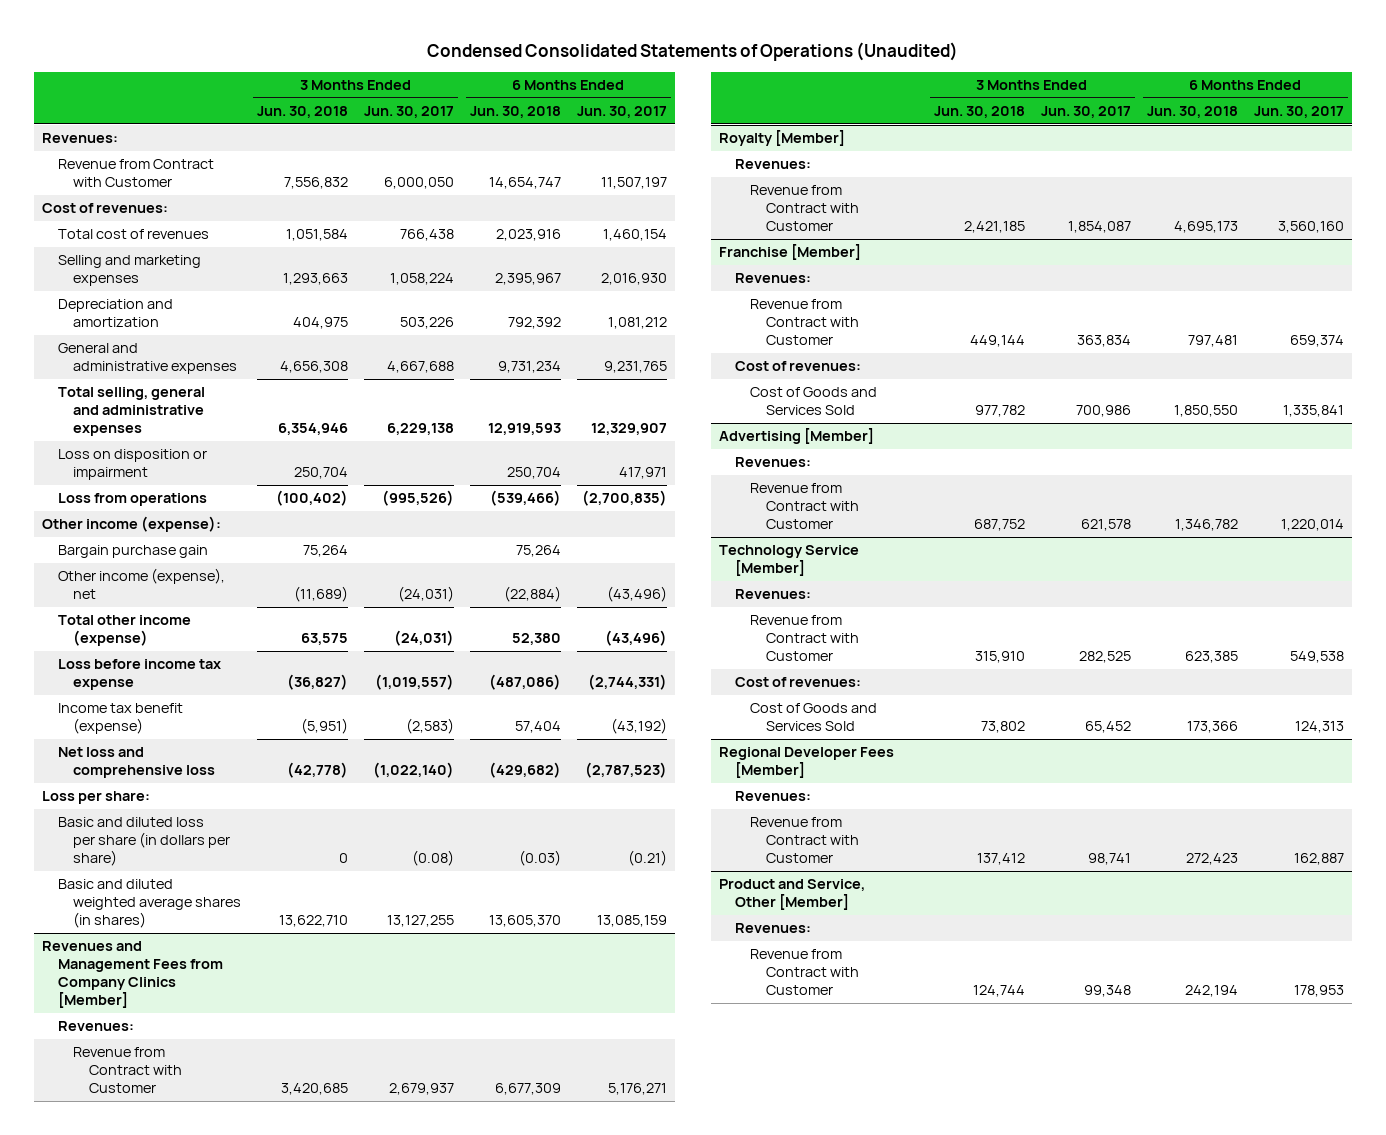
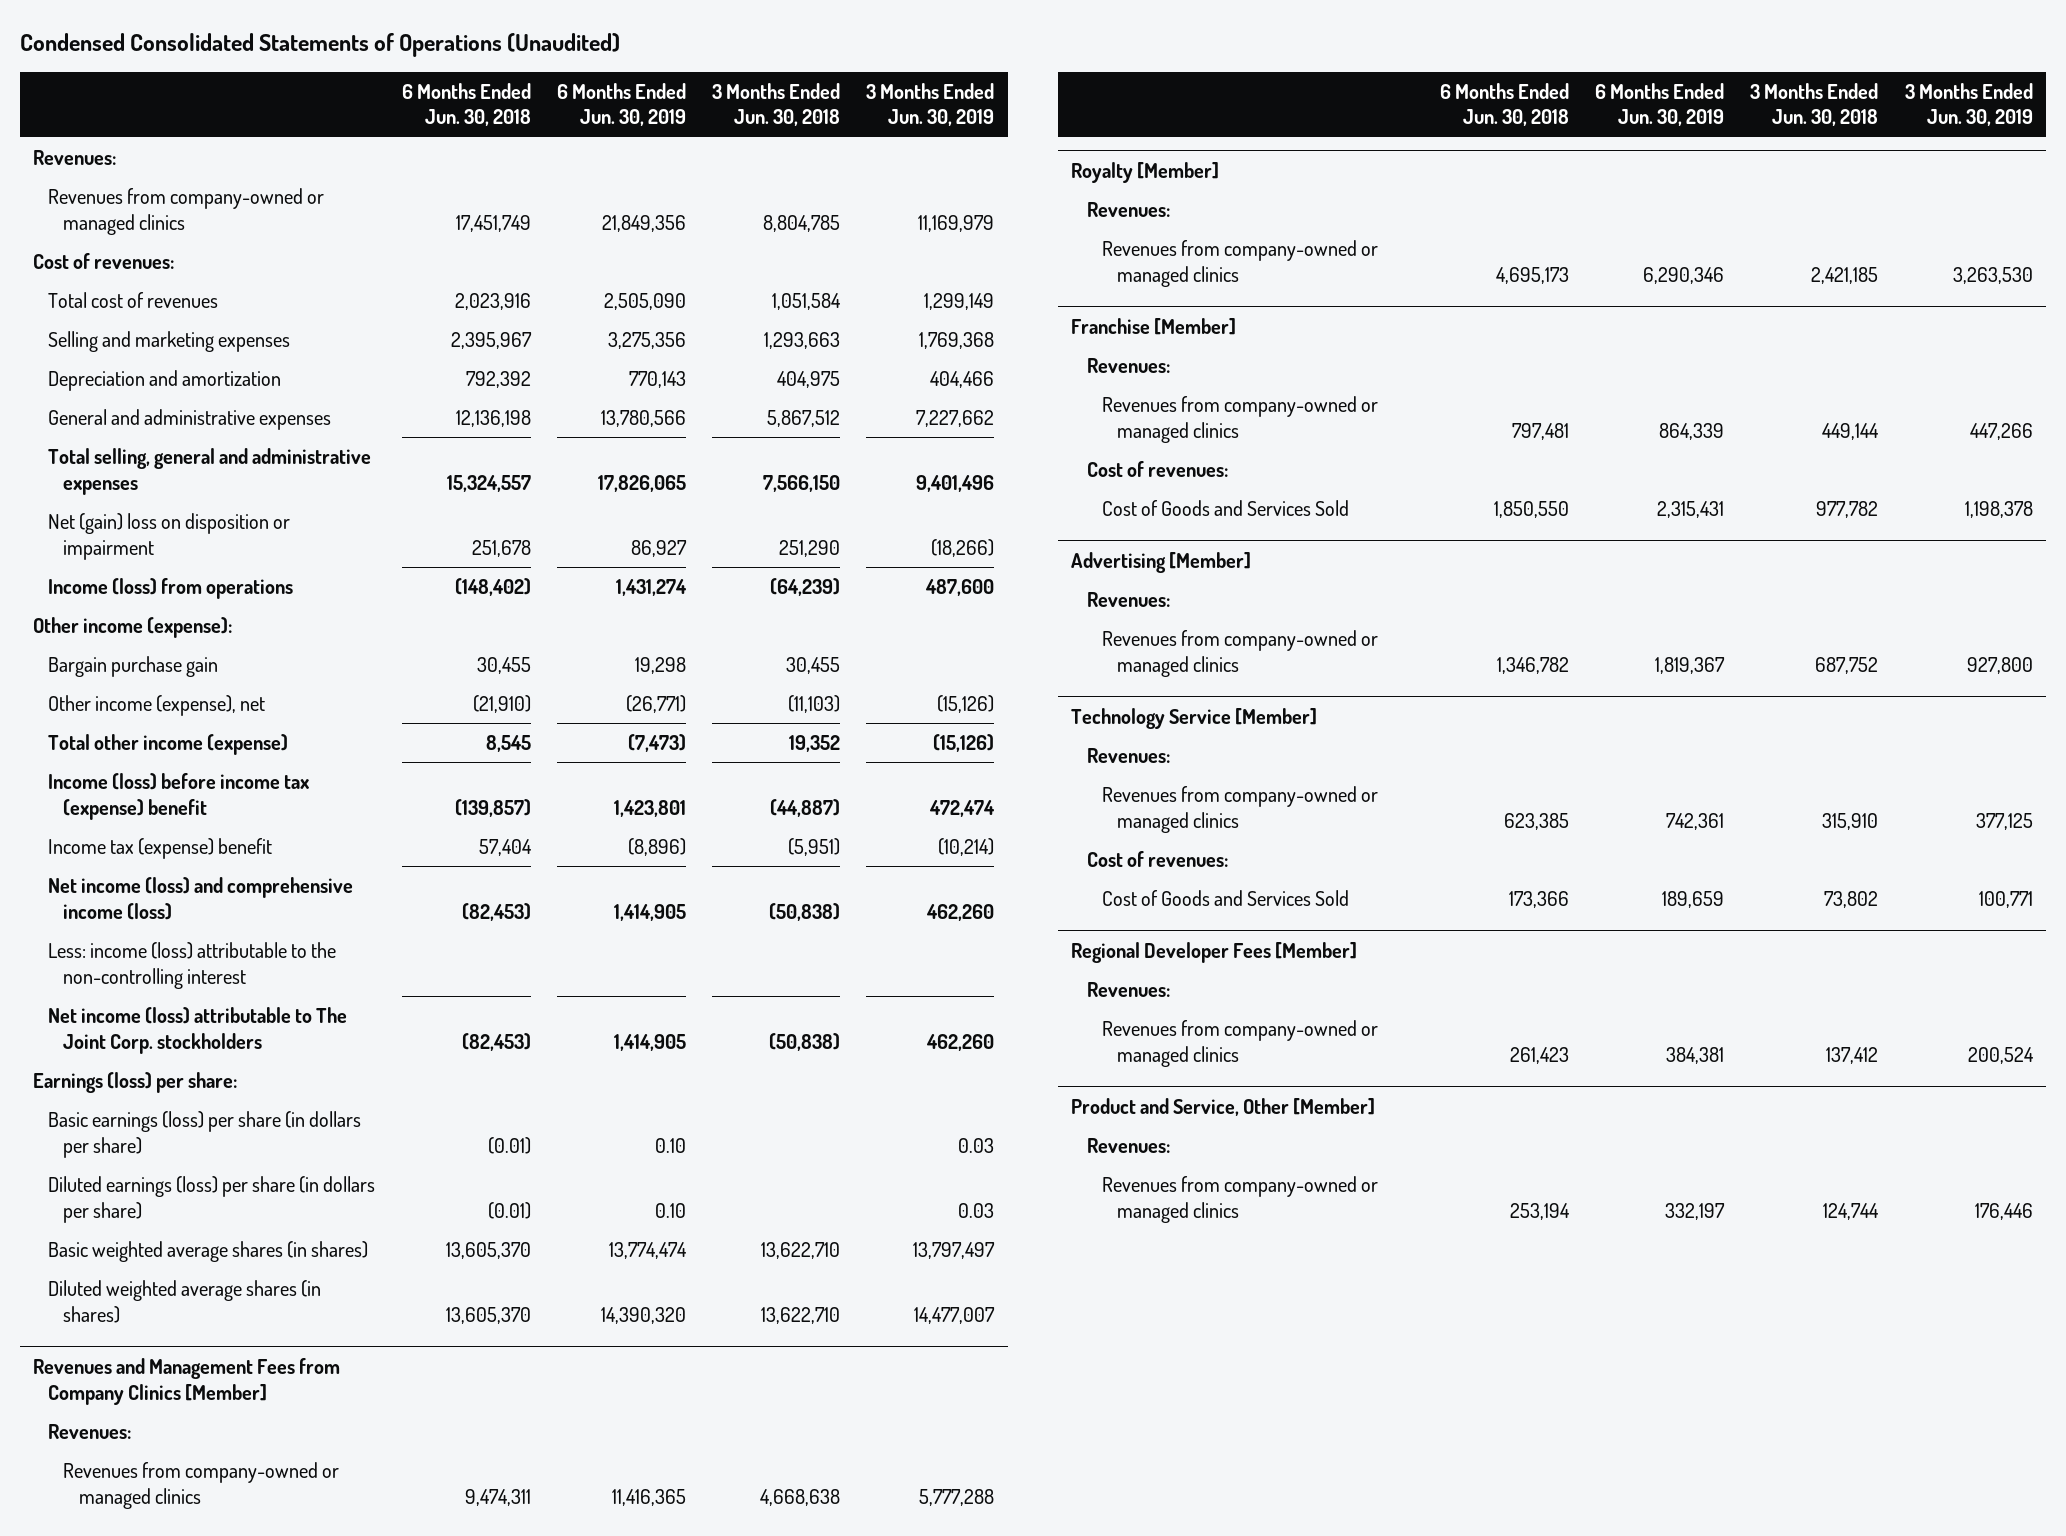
- | 3 Months Ended Jun. 30, 2018 | 3 Months Ended Jun. 30, 2017 | 6 Months Ended Jun. 30, 2018 | 6 Months Ended Jun. 30, 2017
+ | 6 Months Ended Jun. 30, 2018 | 6 Months Ended Jun. 30, 2019 | 3 Months Ended Jun. 30, 2018 | 3 Months Ended Jun. 30, 2019
- Revenue from Contract with Customer | 7,556,832 | 6,000,050 | 14,654,747 | 11,507,197
+ Revenues from company-owned or managed clinics | 17,451,749 | 21,849,356 | 8,804,785 | 11,169,979
- General and administrative expenses | 4,656,308 | 4,667,688 | 9,731,234 | 9,231,765
- Total selling, general and administrative expenses | 6,354,946 | 6,229,138 | 12,919,593 | 12,329,907
- Loss on disposition or impairment | 250,704 | | 250,704 | 417,971
- Loss from operations | (100,402) | (995,526) | (539,466) | (2,700,835)
+ General and administrative expenses | 12,136,198 | 13,780,566 | 5,867,512 | 7,227,662
+ Total selling, general and administrative expenses | 15,324,557 | 17,826,065 | 7,566,150 | 9,401,496
+ Net (gain) loss on disposition or impairment | 251,678 | 86,927 | 251,290 | (18,266)
+ Income (loss) from operations | (148,402) | 1,431,274 | (64,239) | 487,600
- Bargain purchase gain | 75,264 | | 75,264 |
- Other income (expense), net | (11,689) | (24,031) | (22,884) | (43,496)
- Total other income (expense) | 63,575 | (24,031) | 52,380 | (43,496)
- Loss before income tax expense | (36,827) | (1,019,557) | (487,086) | (2,744,331)
- Income tax benefit (expense) | (5,951) | (2,583) | 57,404 | (43,192)
- Net loss and comprehensive loss | (42,778) | (1,022,140) | (429,682) | (2,787,523)
- Loss per share:
- Basic and diluted loss per share (in dollars per share) | 0 | (0.08) | (0.03) | (0.21)
- Basic and diluted weighted average shares (in shares) | 13,622,710 | 13,127,255 | 13,605,370 | 13,085,159
+ Bargain purchase gain | 30,455 | 19,298 | 30,455 |
+ Other income (expense), net | (21,910) | (26,771) | (11,103) | (15,126)
+ Total other income (expense) | 8,545 | (7,473) | 19,352 | (15,126)
+ Income (loss) before income tax (expense) benefit | (139,857) | 1,423,801 | (44,887) | 472,474
+ Income tax (expense) benefit | 57,404 | (8,896) | (5,951) | (10,214)
+ Net income (loss) and comprehensive income (loss) | (82,453) | 1,414,905 | (50,838) | 462,260
+ Less: income (loss) attributable to the non-controlling interest
+ Net income (loss) attributable to The Joint Corp. stockholders | (82,453) | 1,414,905 | (50,838) | 462,260
+ Earnings (loss) per share:
+ Basic earnings (loss) per share (in dollars per share) | (0.01) | 0.10 | | 0.03
+ Diluted earnings (loss) per share (in dollars per share) | (0.01) | 0.10 | | 0.03
+ Basic weighted average shares (in shares) | 13,605,370 | 13,774,474 | 13,622,710 | 13,797,497
+ Diluted weighted average shares (in shares) | 13,605,370 | 14,390,320 | 13,622,710 | 14,477,007
@ Revenues and Management Fees from Company Clinics [Member]
- Revenue from Contract with Customer | 3,420,685 | 2,679,937 | 6,677,309 | 5,176,271
+ Revenues from company-owned or managed clinics | 9,474,311 | 11,416,365 | 4,668,638 | 5,777,288
@ Royalty [Member]
- Revenue from Contract with Customer | 2,421,185 | 1,854,087 | 4,695,173 | 3,560,160
+ Revenues from company-owned or managed clinics | 4,695,173 | 6,290,346 | 2,421,185 | 3,263,530
@ Franchise [Member]
- Revenue from Contract with Customer | 449,144 | 363,834 | 797,481 | 659,374
+ Revenues from company-owned or managed clinics | 797,481 | 864,339 | 449,144 | 447,266
@ Advertising [Member]
- Revenue from Contract with Customer | 687,752 | 621,578 | 1,346,782 | 1,220,014
+ Revenues from company-owned or managed clinics | 1,346,782 | 1,819,367 | 687,752 | 927,800
@ Technology Service [Member]
- Revenue from Contract with Customer | 315,910 | 282,525 | 623,385 | 549,538
+ Revenues from company-owned or managed clinics | 623,385 | 742,361 | 315,910 | 377,125
@ Regional Developer Fees [Member]
- Revenue from Contract with Customer | 137,412 | 98,741 | 272,423 | 162,887
+ Revenues from company-owned or managed clinics | 261,423 | 384,381 | 137,412 | 200,524
@ Product and Service, Other [Member]
- Revenue from Contract with Customer | 124,744 | 99,348 | 242,194 | 178,953
+ Revenues from company-owned or managed clinics | 253,194 | 332,197 | 124,744 | 176,446

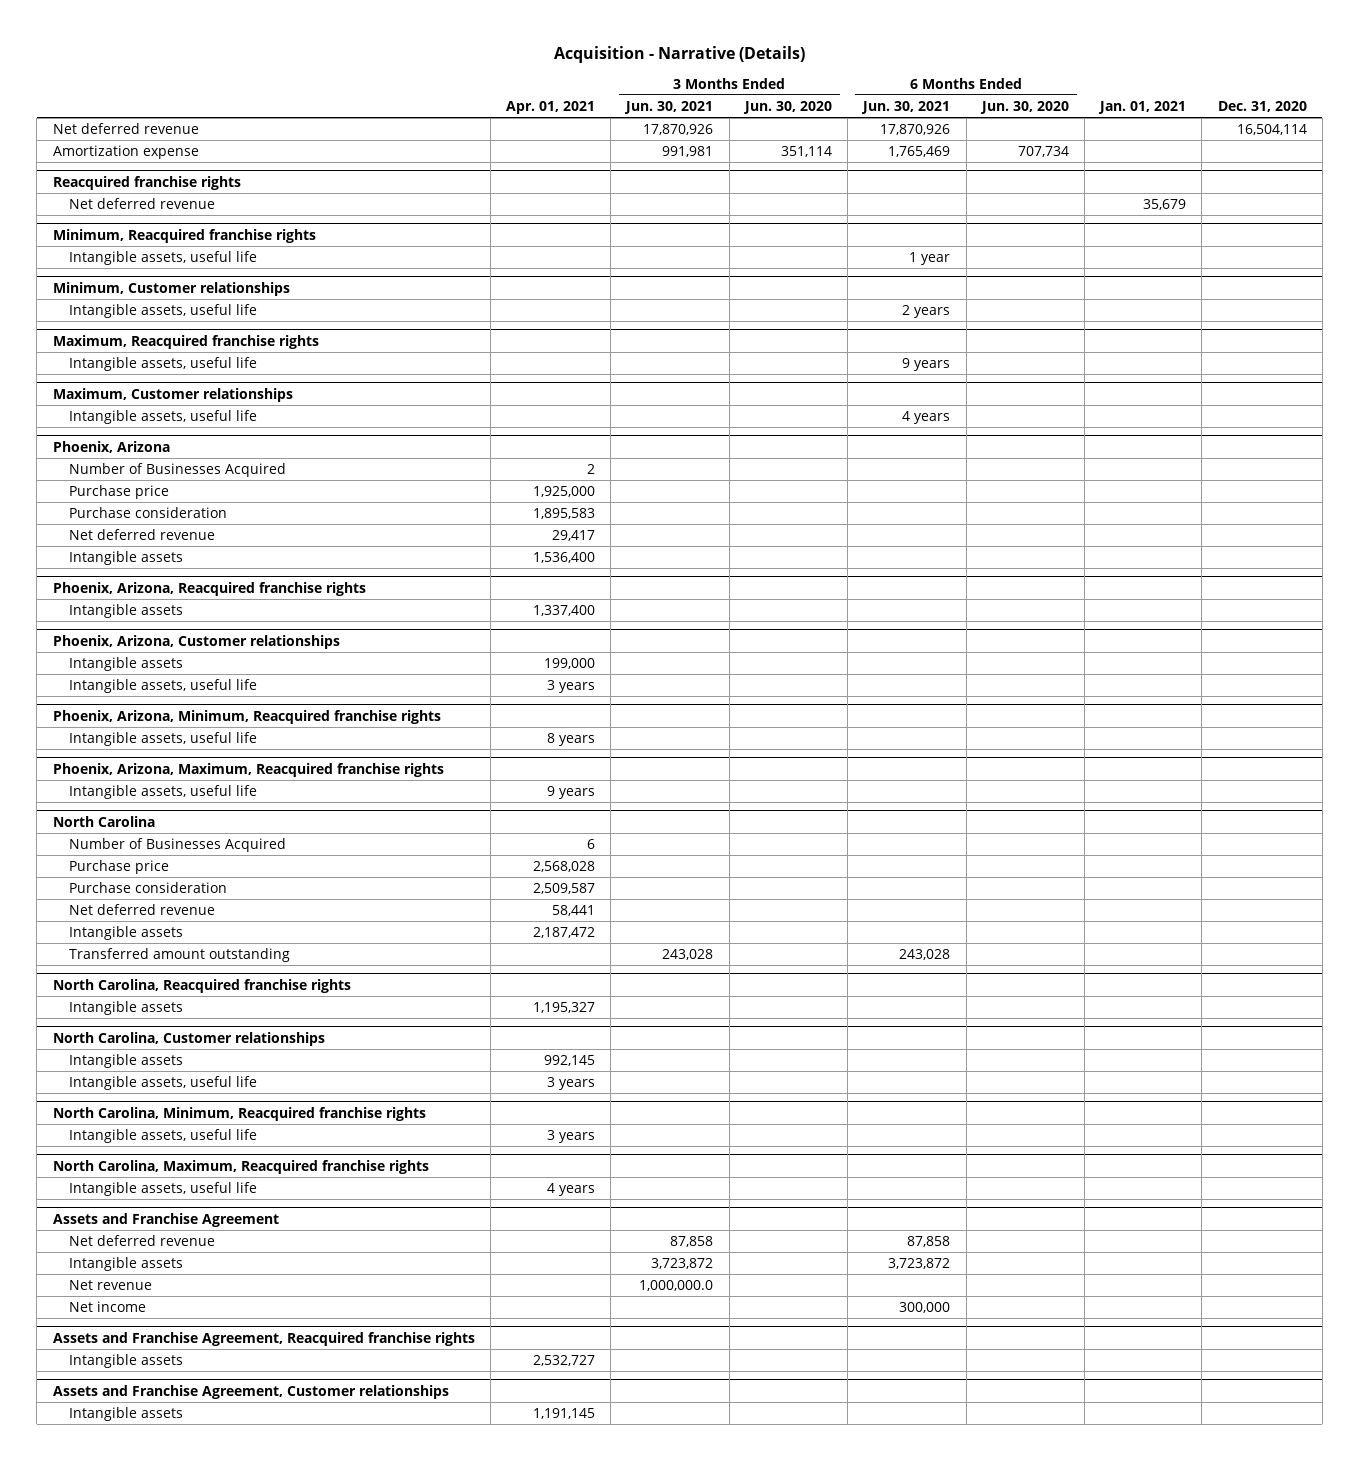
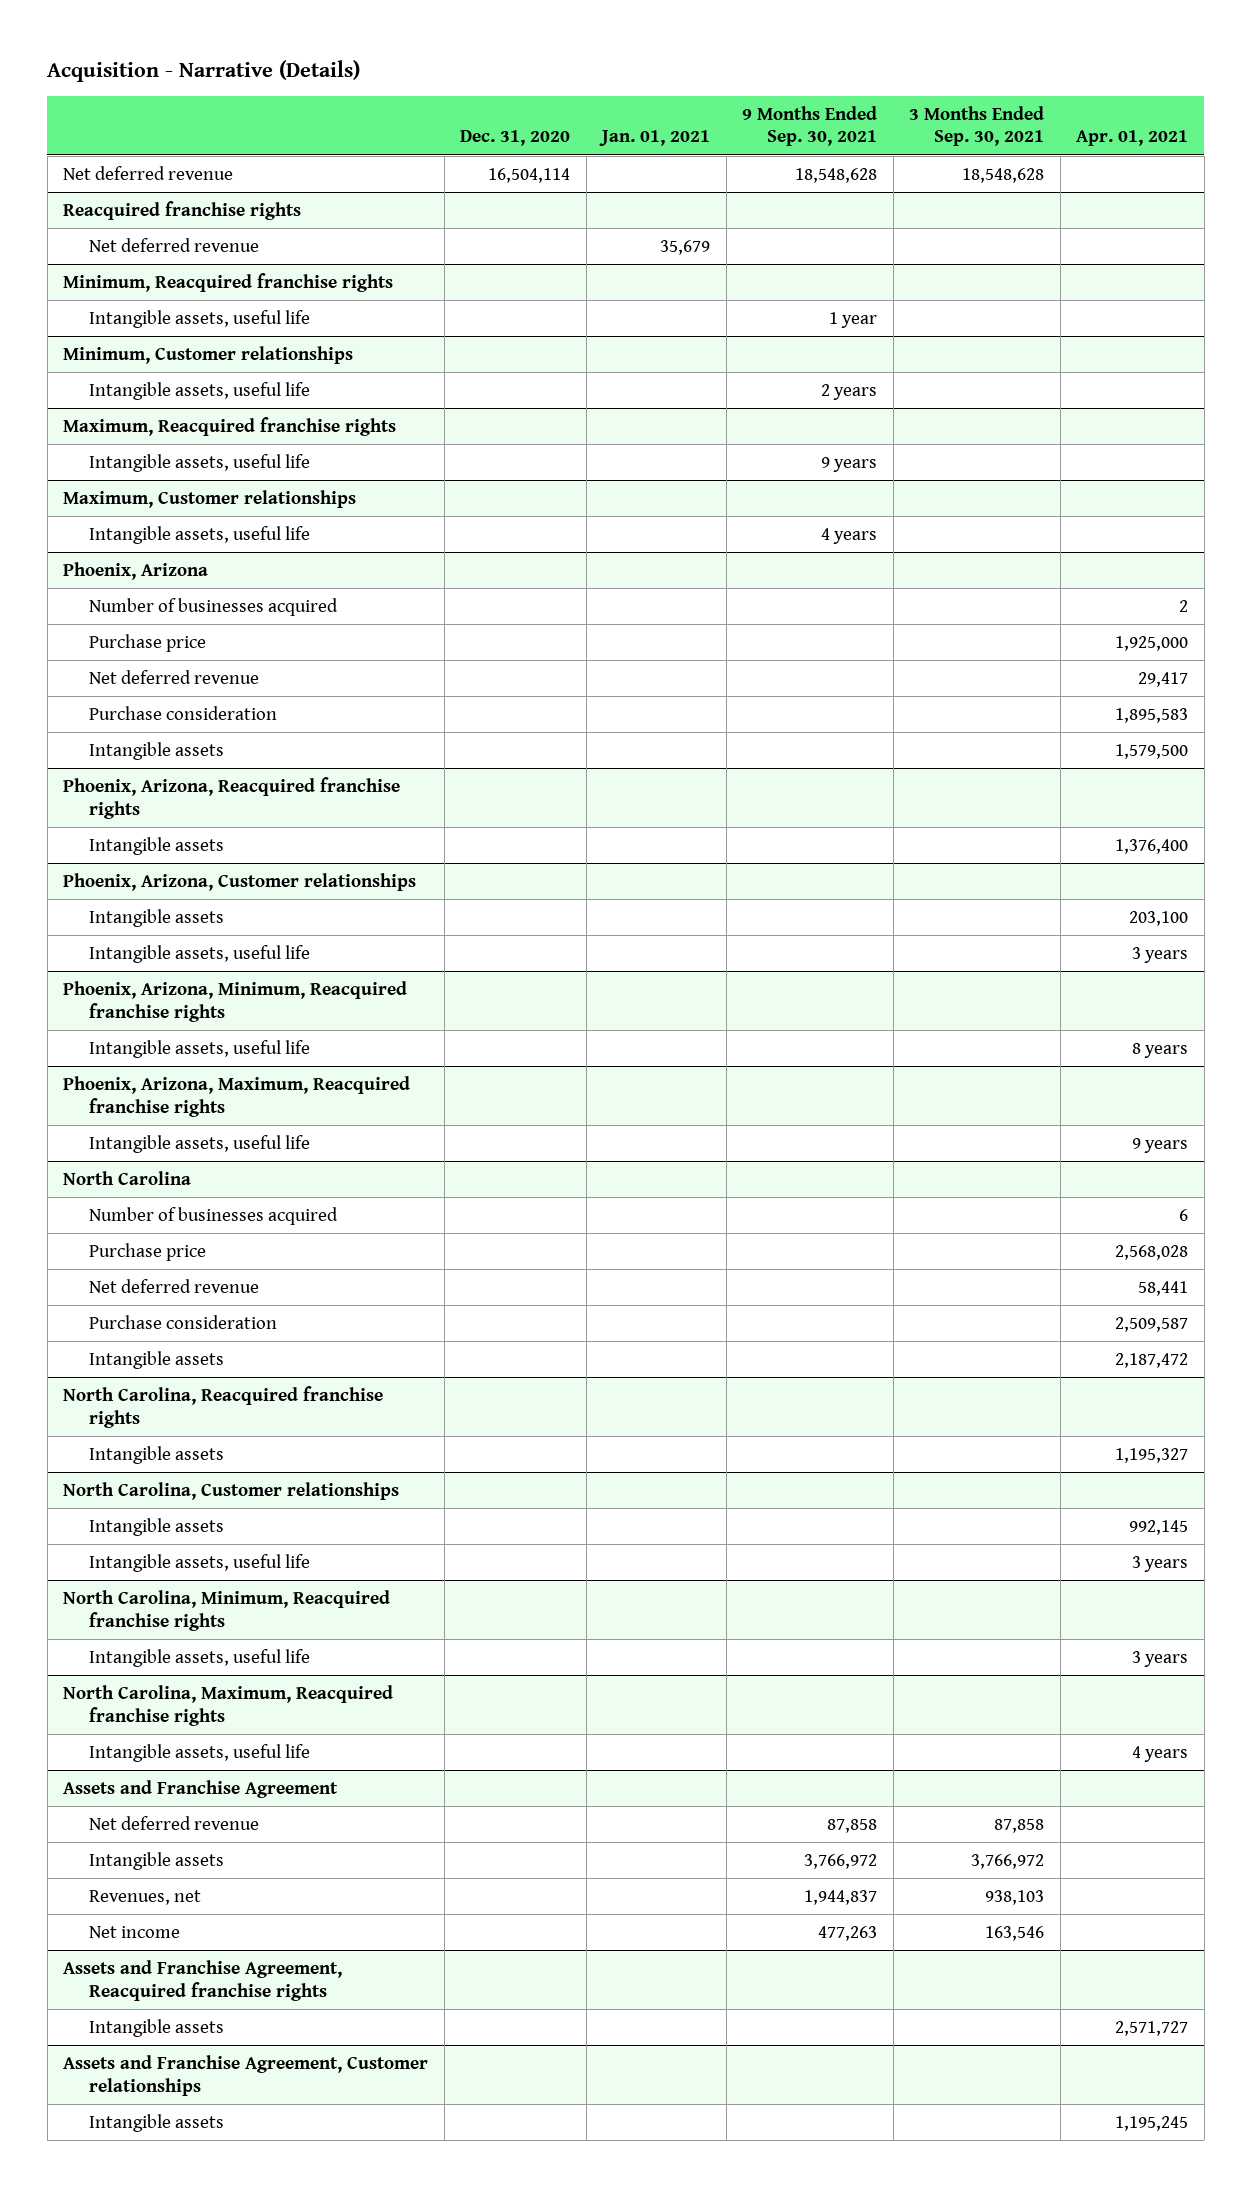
- | Apr. 01, 2021 | 3 Months Ended Jun. 30, 2021 | 3 Months Ended Jun. 30, 2020 | 6 Months Ended Jun. 30, 2021 | 6 Months Ended Jun. 30, 2020 | Jan. 01, 2021 | Dec. 31, 2020
+ | Dec. 31, 2020 | Jan. 01, 2021 | 9 Months Ended Sep. 30, 2021 | 3 Months Ended Sep. 30, 2021 | Apr. 01, 2021
- Amortization expense | | 991,981 | 351,114 | 1,765,469 | 707,734 | |
@ Phoenix, Arizona
- Number of Businesses Acquired | 2 | | | | | |
+ Number of businesses acquired | | | | | 2
- Intangible assets | 1,536,400 | | | | | |
moved down: Purchase consideration | | | | | 1,895,583
+ Intangible assets | | | | | 1,579,500
@ Phoenix, Arizona, Reacquired franchise rights
- Intangible assets | 1,337,400 | | | | | |
+ Intangible assets | | | | | 1,376,400
@ Phoenix, Arizona, Customer relationships
- Intangible assets | 199,000 | | | | | |
+ Intangible assets | | | | | 203,100
@ North Carolina
- Number of Businesses Acquired | 6 | | | | | |
+ Number of businesses acquired | | | | | 6
moved down: Purchase consideration | | | | | 2,509,587
- Transferred amount outstanding | | 243,028 | | 243,028 | | |
@ Assets and Franchise Agreement
- Net revenue | | 1,000,000.0 | | | | |
+ Revenues, net | | | 1,944,837 | 938,103 |
@ Assets and Franchise Agreement, Reacquired franchise rights
- Intangible assets | 2,532,727 | | | | | |
+ Intangible assets | | | | | 2,571,727
@ Assets and Franchise Agreement, Customer relationships
- Intangible assets | 1,191,145 | | | | | |
+ Intangible assets | | | | | 1,195,245

